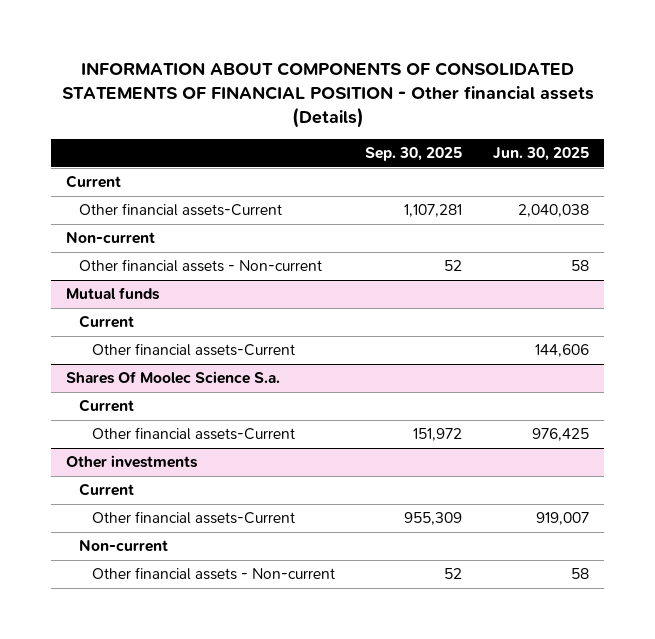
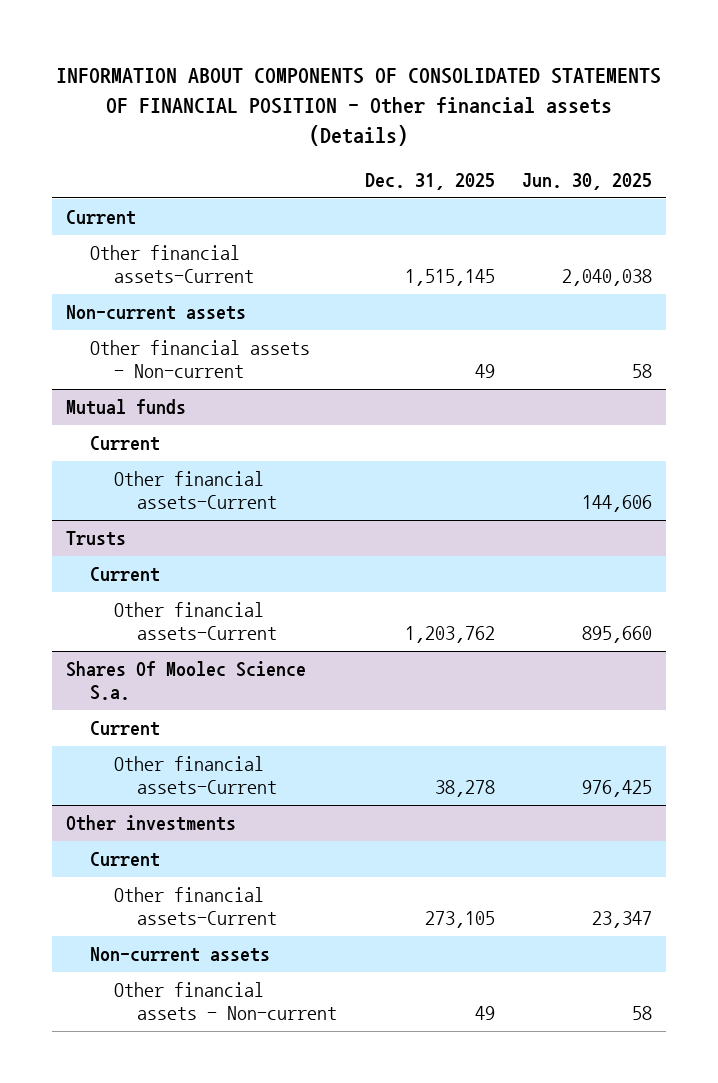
- | Sep. 30, 2025 | Jun. 30, 2025
+ | Dec. 31, 2025 | Jun. 30, 2025
- Non-current
+ Non-current assets
+ Trusts
+ Current
+ Other financial assets-Current | 1,203,762 | 895,660
@ Other investments
- Other financial assets-Current | 955,309 | 919,007
- Non-current
+ Other financial assets-Current | 273,105 | 23,347
+ Non-current assets

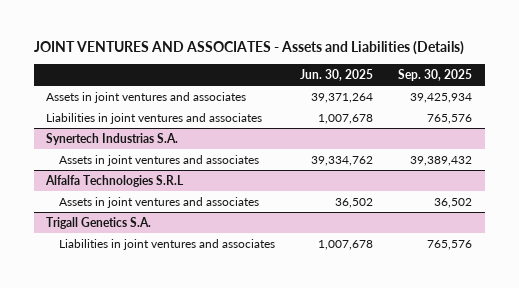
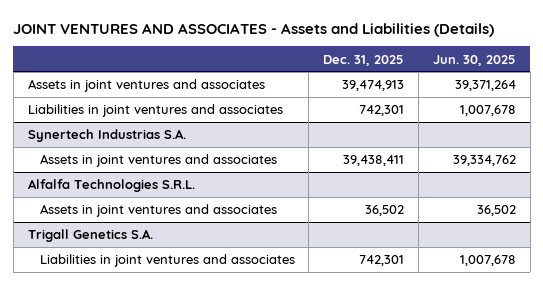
- | Jun. 30, 2025 | Sep. 30, 2025
+ | Dec. 31, 2025 | Jun. 30, 2025
- Alfalfa Technologies S.R.L
+ Alfalfa Technologies S.R.L.

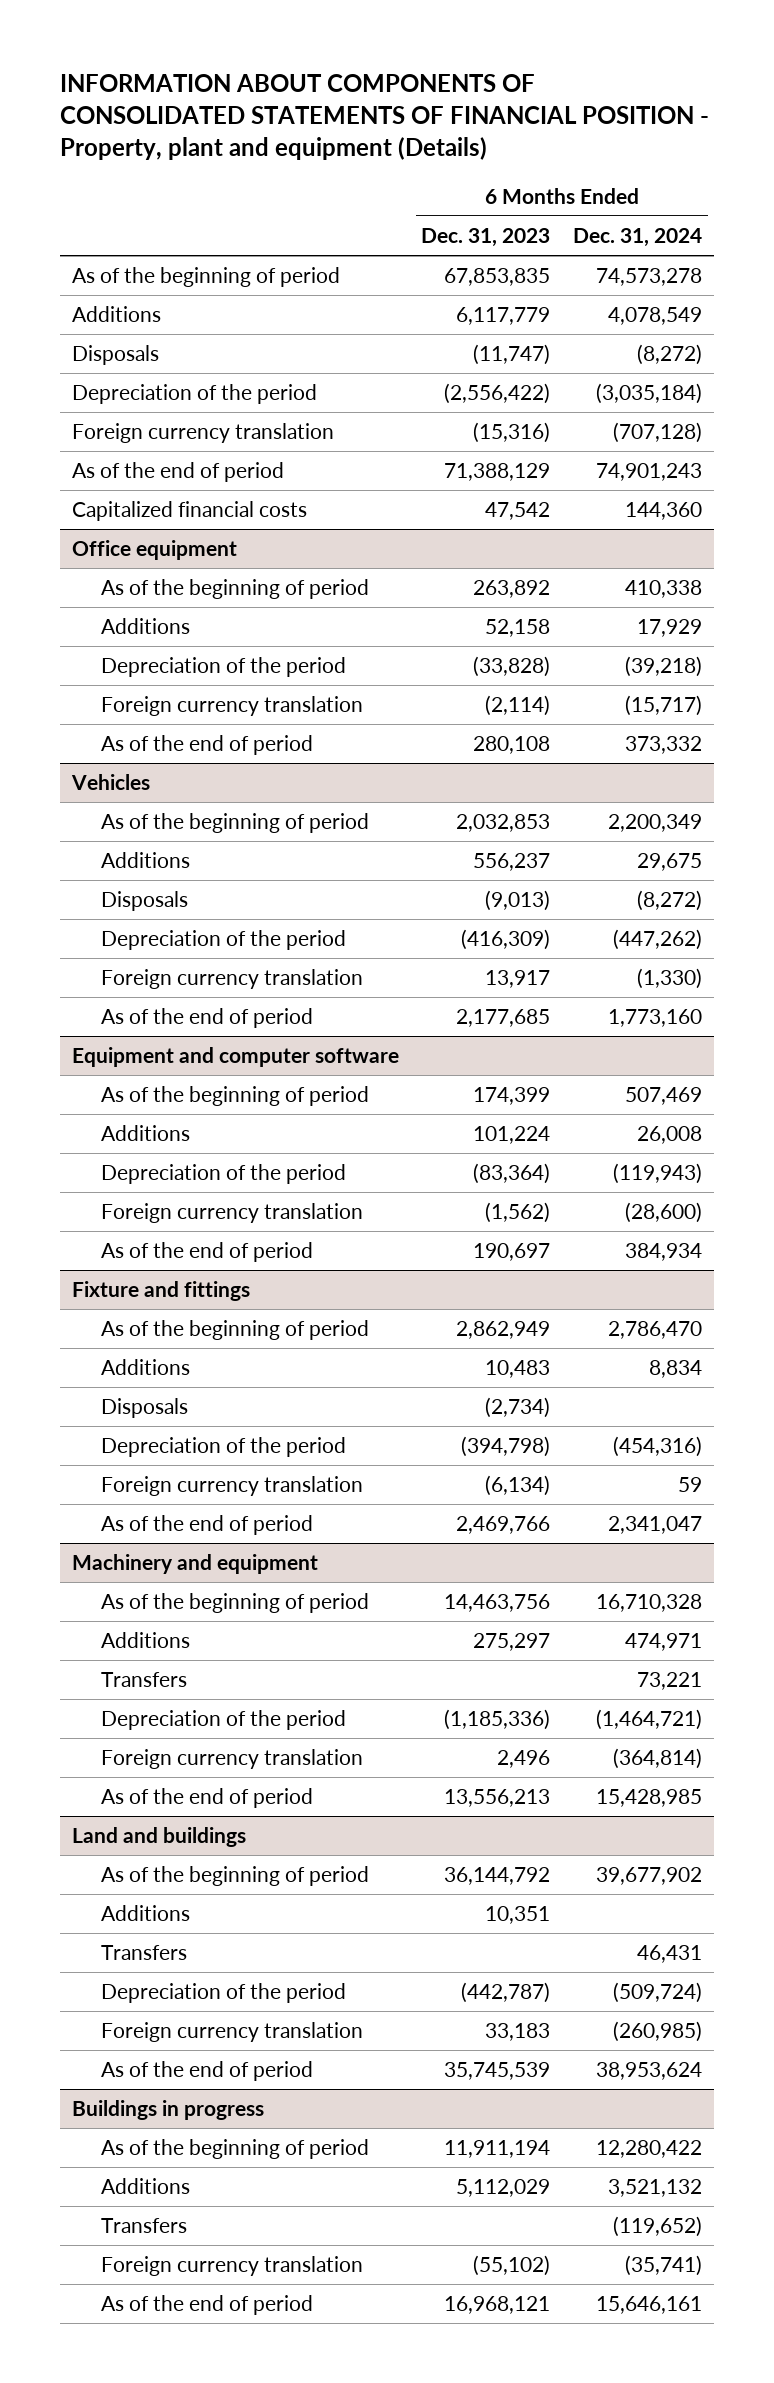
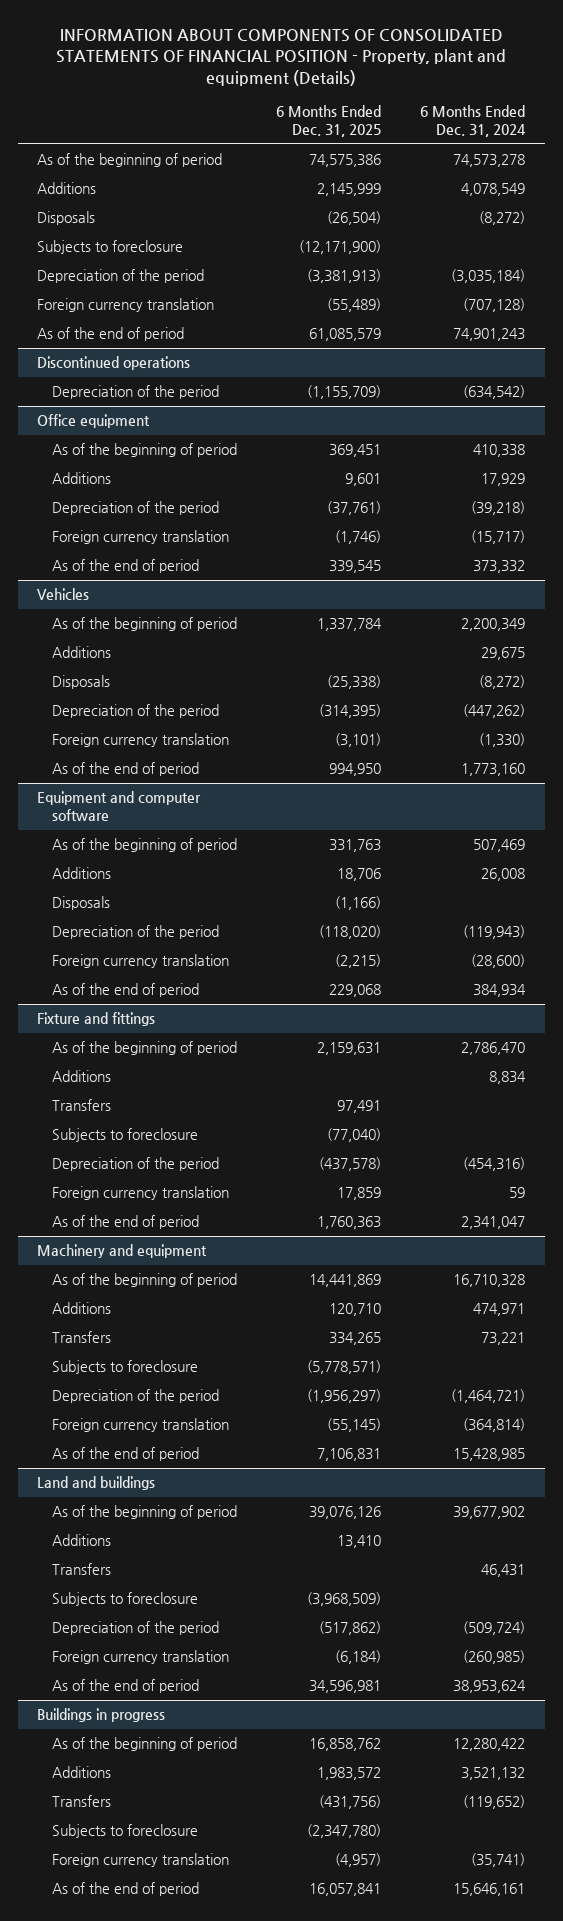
- | 6 Months Ended Dec. 31, 2023 | 6 Months Ended Dec. 31, 2024
+ | 6 Months Ended Dec. 31, 2025 | 6 Months Ended Dec. 31, 2024
+ Subjects to foreclosure | (12,171,900) |
- Capitalized financial costs | 47,542 | 144,360
+ Discontinued operations
+ Depreciation of the period | (1,155,709) | (634,542)
@ Equipment and computer software
+ Disposals | (1,166) |
@ Fixture and fittings
- Disposals | (2,734) |
+ Transfers | 97,491 |
+ Subjects to foreclosure | (77,040) |
@ Machinery and equipment
+ Subjects to foreclosure | (5,778,571) |
@ Land and buildings
+ Subjects to foreclosure | (3,968,509) |
@ Buildings in progress
+ Subjects to foreclosure | (2,347,780) |

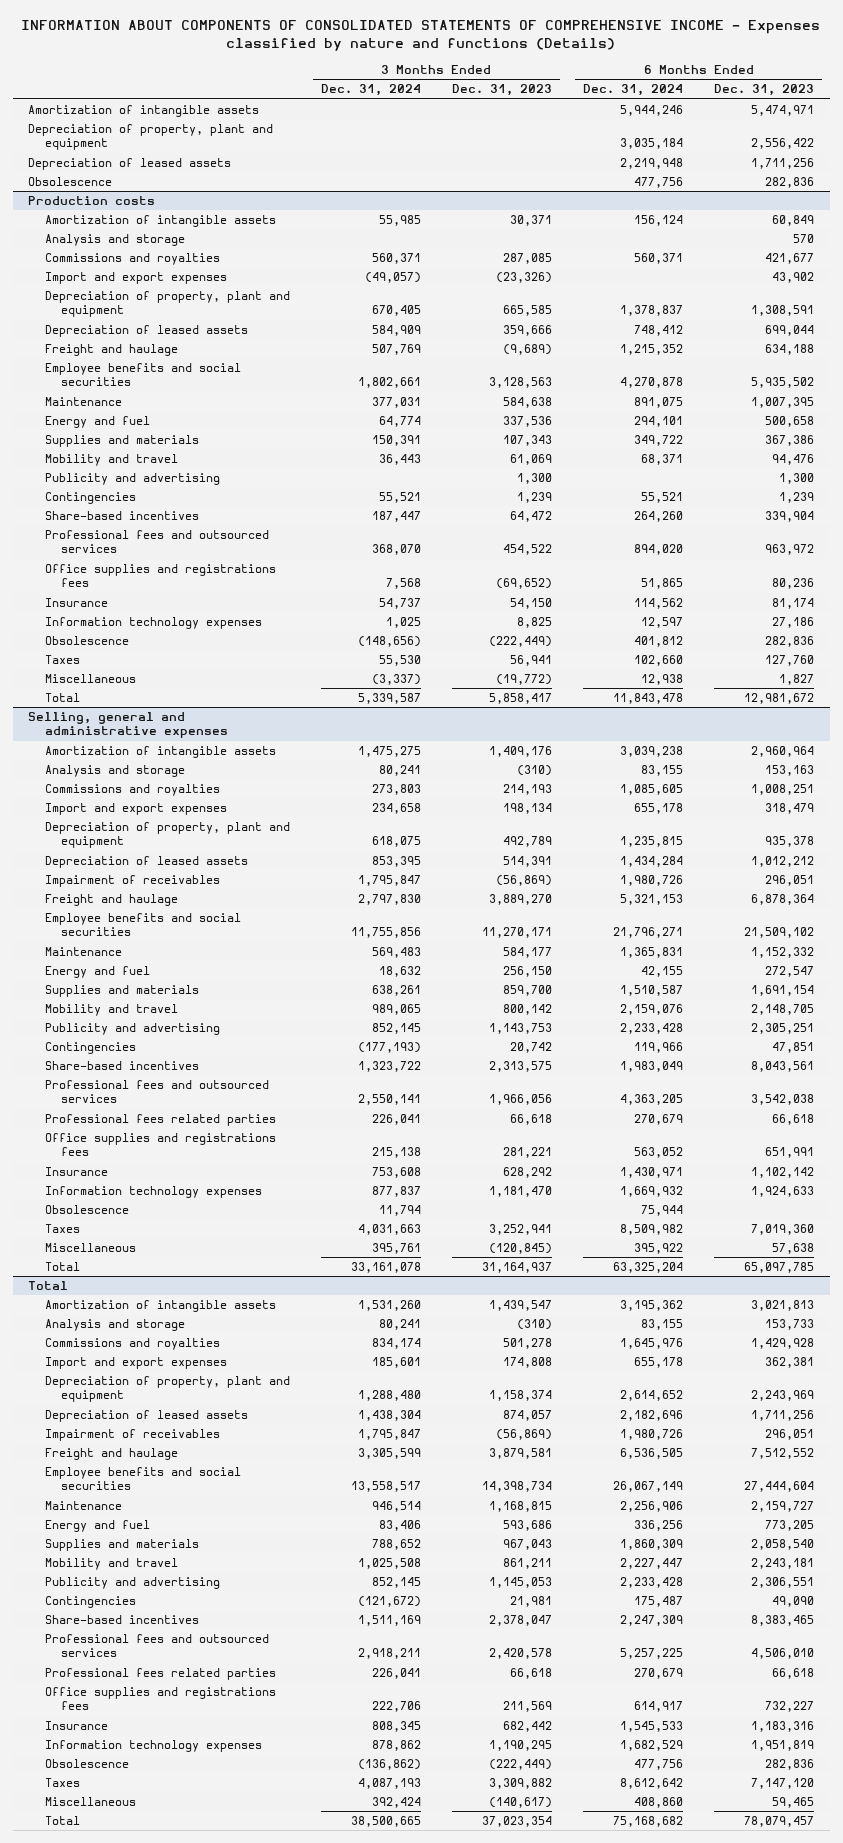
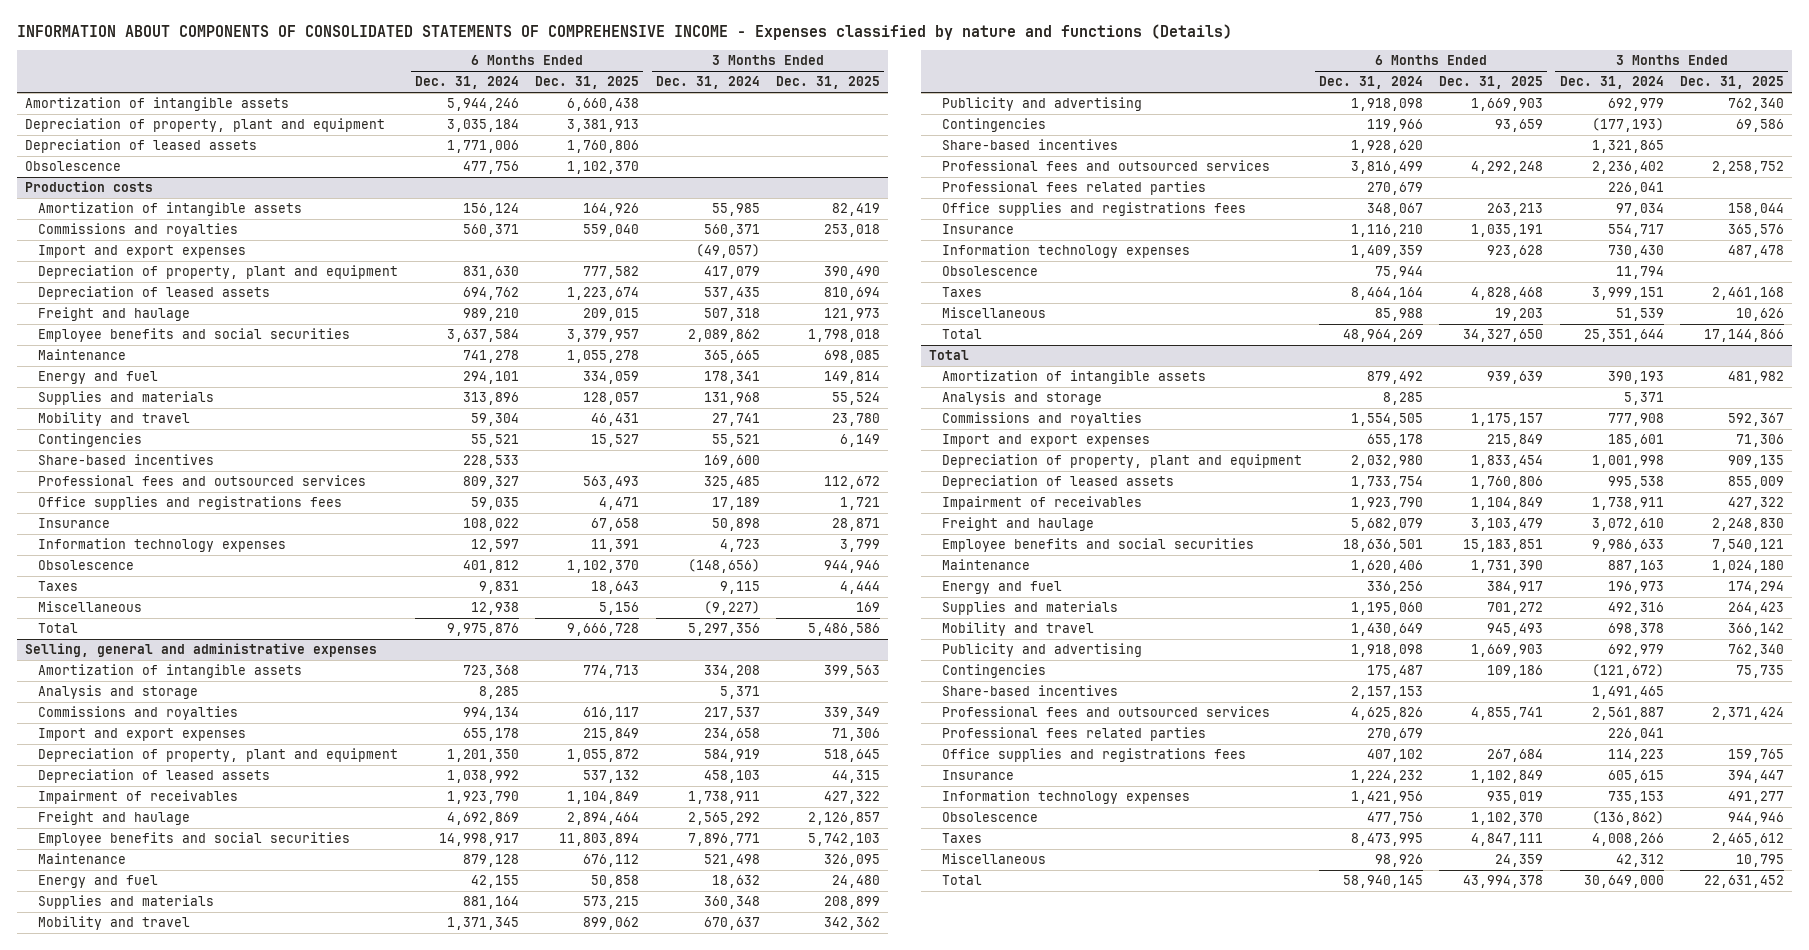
- | 3 Months Ended Dec. 31, 2024 | 3 Months Ended Dec. 31, 2023 | 6 Months Ended Dec. 31, 2024 | 6 Months Ended Dec. 31, 2023
+ | 6 Months Ended Dec. 31, 2024 | 6 Months Ended Dec. 31, 2025 | 3 Months Ended Dec. 31, 2024 | 3 Months Ended Dec. 31, 2025
- Depreciation of leased assets | | | 2,219,948 | 1,711,256
+ Depreciation of leased assets | 1,771,006 | 1,760,806 | |
@ Production costs
- Analysis and storage | | | | 570
- Depreciation of property, plant and equipment | 670,405 | 665,585 | 1,378,837 | 1,308,591
- Depreciation of leased assets | 584,909 | 359,666 | 748,412 | 699,044
- Freight and haulage | 507,769 | (9,689) | 1,215,352 | 634,188
- Employee benefits and social securities | 1,802,661 | 3,128,563 | 4,270,878 | 5,935,502
- Maintenance | 377,031 | 584,638 | 891,075 | 1,007,395
- Energy and fuel | 64,774 | 337,536 | 294,101 | 500,658
- Supplies and materials | 150,391 | 107,343 | 349,722 | 367,386
- Mobility and travel | 36,443 | 61,069 | 68,371 | 94,476
- Publicity and advertising | | 1,300 | | 1,300
+ Depreciation of property, plant and equipment | 831,630 | 777,582 | 417,079 | 390,490
+ Depreciation of leased assets | 694,762 | 1,223,674 | 537,435 | 810,694
+ Freight and haulage | 989,210 | 209,015 | 507,318 | 121,973
+ Employee benefits and social securities | 3,637,584 | 3,379,957 | 2,089,862 | 1,798,018
+ Maintenance | 741,278 | 1,055,278 | 365,665 | 698,085
+ Energy and fuel | 294,101 | 334,059 | 178,341 | 149,814
+ Supplies and materials | 313,896 | 128,057 | 131,968 | 55,524
+ Mobility and travel | 59,304 | 46,431 | 27,741 | 23,780
- Share-based incentives | 187,447 | 64,472 | 264,260 | 339,904
- Professional fees and outsourced services | 368,070 | 454,522 | 894,020 | 963,972
- Office supplies and registrations fees | 7,568 | (69,652) | 51,865 | 80,236
- Insurance | 54,737 | 54,150 | 114,562 | 81,174
- Information technology expenses | 1,025 | 8,825 | 12,597 | 27,186
+ Share-based incentives | 228,533 | | 169,600 |
+ Professional fees and outsourced services | 809,327 | 563,493 | 325,485 | 112,672
+ Office supplies and registrations fees | 59,035 | 4,471 | 17,189 | 1,721
+ Insurance | 108,022 | 67,658 | 50,898 | 28,871
+ Information technology expenses | 12,597 | 11,391 | 4,723 | 3,799
- Taxes | 55,530 | 56,941 | 102,660 | 127,760
- Miscellaneous | (3,337) | (19,772) | 12,938 | 1,827
- Total | 5,339,587 | 5,858,417 | 11,843,478 | 12,981,672
+ Taxes | 9,831 | 18,643 | 9,115 | 4,444
+ Miscellaneous | 12,938 | 5,156 | (9,227) | 169
+ Total | 9,975,876 | 9,666,728 | 5,297,356 | 5,486,586
@ Selling, general and administrative expenses
- Amortization of intangible assets | 1,475,275 | 1,409,176 | 3,039,238 | 2,960,964
- Analysis and storage | 80,241 | (310) | 83,155 | 153,163
- Commissions and royalties | 273,803 | 214,193 | 1,085,605 | 1,008,251
+ Amortization of intangible assets | 723,368 | 774,713 | 334,208 | 399,563
+ Analysis and storage | 8,285 | | 5,371 |
+ Commissions and royalties | 994,134 | 616,117 | 217,537 | 339,349
- Depreciation of property, plant and equipment | 618,075 | 492,789 | 1,235,815 | 935,378
- Depreciation of leased assets | 853,395 | 514,391 | 1,434,284 | 1,012,212
- Impairment of receivables | 1,795,847 | (56,869) | 1,980,726 | 296,051
- Freight and haulage | 2,797,830 | 3,889,270 | 5,321,153 | 6,878,364
- Employee benefits and social securities | 11,755,856 | 11,270,171 | 21,796,271 | 21,509,102
- Maintenance | 569,483 | 584,177 | 1,365,831 | 1,152,332
+ Depreciation of property, plant and equipment | 1,201,350 | 1,055,872 | 584,919 | 518,645
+ Depreciation of leased assets | 1,038,992 | 537,132 | 458,103 | 44,315
+ Impairment of receivables | 1,923,790 | 1,104,849 | 1,738,911 | 427,322
+ Freight and haulage | 4,692,869 | 2,894,464 | 2,565,292 | 2,126,857
+ Employee benefits and social securities | 14,998,917 | 11,803,894 | 7,896,771 | 5,742,103
+ Maintenance | 879,128 | 676,112 | 521,498 | 326,095
- Supplies and materials | 638,261 | 859,700 | 1,510,587 | 1,691,154
- Mobility and travel | 989,065 | 800,142 | 2,159,076 | 2,148,705
- Publicity and advertising | 852,145 | 1,143,753 | 2,233,428 | 2,305,251
+ Supplies and materials | 881,164 | 573,215 | 360,348 | 208,899
+ Mobility and travel | 1,371,345 | 899,062 | 670,637 | 342,362
+ Publicity and advertising | 1,918,098 | 1,669,903 | 692,979 | 762,340
- Share-based incentives | 1,323,722 | 2,313,575 | 1,983,049 | 8,043,561
- Professional fees and outsourced services | 2,550,141 | 1,966,056 | 4,363,205 | 3,542,038
+ Share-based incentives | 1,928,620 | | 1,321,865 |
+ Professional fees and outsourced services | 3,816,499 | 4,292,248 | 2,236,402 | 2,258,752
- Office supplies and registrations fees | 215,138 | 281,221 | 563,052 | 651,991
- Insurance | 753,608 | 628,292 | 1,430,971 | 1,102,142
- Information technology expenses | 877,837 | 1,181,470 | 1,669,932 | 1,924,633
+ Office supplies and registrations fees | 348,067 | 263,213 | 97,034 | 158,044
+ Insurance | 1,116,210 | 1,035,191 | 554,717 | 365,576
+ Information technology expenses | 1,409,359 | 923,628 | 730,430 | 487,478
- Taxes | 4,031,663 | 3,252,941 | 8,509,982 | 7,019,360
- Miscellaneous | 395,761 | (120,845) | 395,922 | 57,638
- Total | 33,161,078 | 31,164,937 | 63,325,204 | 65,097,785
+ Taxes | 8,464,164 | 4,828,468 | 3,999,151 | 2,461,168
+ Miscellaneous | 85,988 | 19,203 | 51,539 | 10,626
+ Total | 48,964,269 | 34,327,650 | 25,351,644 | 17,144,866
@ Total
- Amortization of intangible assets | 1,531,260 | 1,439,547 | 3,195,362 | 3,021,813
- Analysis and storage | 80,241 | (310) | 83,155 | 153,733
- Commissions and royalties | 834,174 | 501,278 | 1,645,976 | 1,429,928
+ Amortization of intangible assets | 879,492 | 939,639 | 390,193 | 481,982
+ Analysis and storage | 8,285 | | 5,371 |
+ Commissions and royalties | 1,554,505 | 1,175,157 | 777,908 | 592,367
- Depreciation of property, plant and equipment | 1,288,480 | 1,158,374 | 2,614,652 | 2,243,969
- Depreciation of leased assets | 1,438,304 | 874,057 | 2,182,696 | 1,711,256
- Impairment of receivables | 1,795,847 | (56,869) | 1,980,726 | 296,051
- Freight and haulage | 3,305,599 | 3,879,581 | 6,536,505 | 7,512,552
- Employee benefits and social securities | 13,558,517 | 14,398,734 | 26,067,149 | 27,444,604
- Maintenance | 946,514 | 1,168,815 | 2,256,906 | 2,159,727
- Energy and fuel | 83,406 | 593,686 | 336,256 | 773,205
- Supplies and materials | 788,652 | 967,043 | 1,860,309 | 2,058,540
- Mobility and travel | 1,025,508 | 861,211 | 2,227,447 | 2,243,181
- Publicity and advertising | 852,145 | 1,145,053 | 2,233,428 | 2,306,551
+ Depreciation of property, plant and equipment | 2,032,980 | 1,833,454 | 1,001,998 | 909,135
+ Depreciation of leased assets | 1,733,754 | 1,760,806 | 995,538 | 855,009
+ Impairment of receivables | 1,923,790 | 1,104,849 | 1,738,911 | 427,322
+ Freight and haulage | 5,682,079 | 3,103,479 | 3,072,610 | 2,248,830
+ Employee benefits and social securities | 18,636,501 | 15,183,851 | 9,986,633 | 7,540,121
+ Maintenance | 1,620,406 | 1,731,390 | 887,163 | 1,024,180
+ Energy and fuel | 336,256 | 384,917 | 196,973 | 174,294
+ Supplies and materials | 1,195,060 | 701,272 | 492,316 | 264,423
+ Mobility and travel | 1,430,649 | 945,493 | 698,378 | 366,142
+ Publicity and advertising | 1,918,098 | 1,669,903 | 692,979 | 762,340
- Share-based incentives | 1,511,169 | 2,378,047 | 2,247,309 | 8,383,465
- Professional fees and outsourced services | 2,918,211 | 2,420,578 | 5,257,225 | 4,506,010
+ Share-based incentives | 2,157,153 | | 1,491,465 |
+ Professional fees and outsourced services | 4,625,826 | 4,855,741 | 2,561,887 | 2,371,424
- Office supplies and registrations fees | 222,706 | 211,569 | 614,917 | 732,227
- Insurance | 808,345 | 682,442 | 1,545,533 | 1,183,316
- Information technology expenses | 878,862 | 1,190,295 | 1,682,529 | 1,951,819
+ Office supplies and registrations fees | 407,102 | 267,684 | 114,223 | 159,765
+ Insurance | 1,224,232 | 1,102,849 | 605,615 | 394,447
+ Information technology expenses | 1,421,956 | 935,019 | 735,153 | 491,277
- Taxes | 4,087,193 | 3,309,882 | 8,612,642 | 7,147,120
- Miscellaneous | 392,424 | (140,617) | 408,860 | 59,465
- Total | 38,500,665 | 37,023,354 | 75,168,682 | 78,079,457
+ Taxes | 8,473,995 | 4,847,111 | 4,008,266 | 2,465,612
+ Miscellaneous | 98,926 | 24,359 | 42,312 | 10,795
+ Total | 58,940,145 | 43,994,378 | 30,649,000 | 22,631,452

